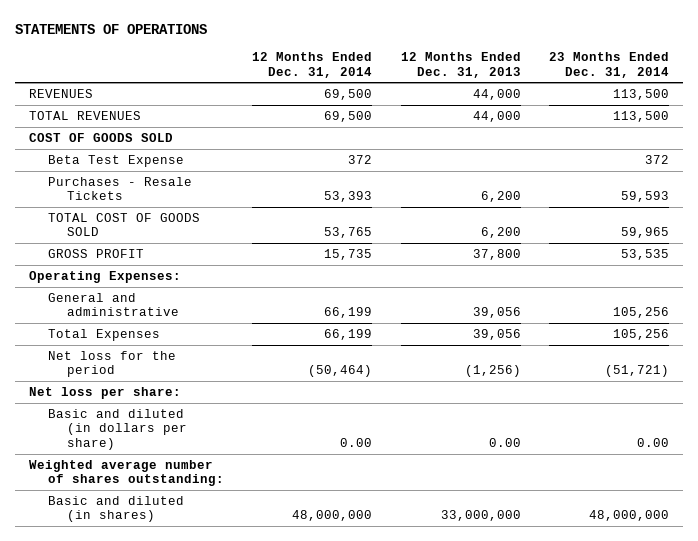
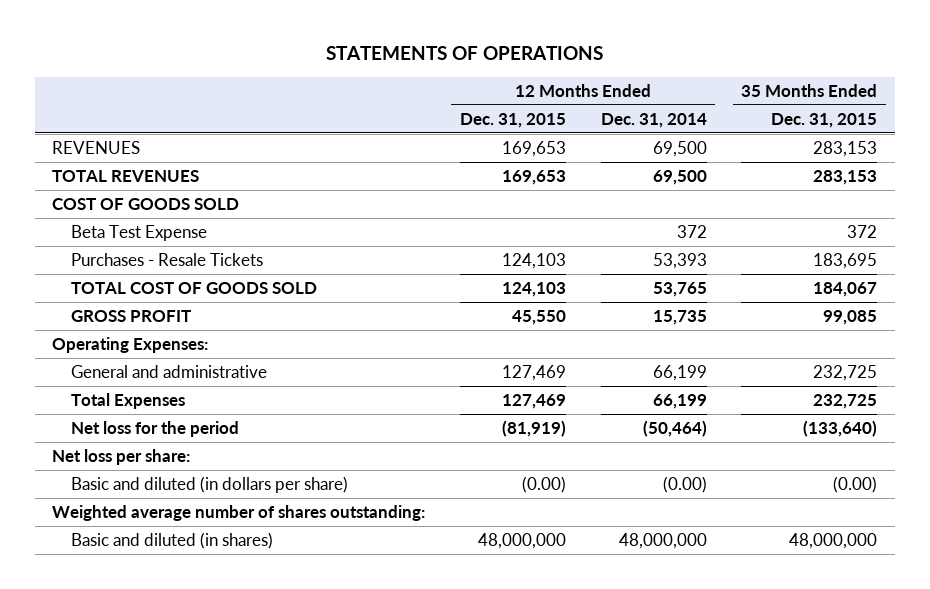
- | 12 Months Ended Dec. 31, 2014 | 12 Months Ended Dec. 31, 2013 | 23 Months Ended Dec. 31, 2014
+ | 12 Months Ended Dec. 31, 2015 | 12 Months Ended Dec. 31, 2014 | 35 Months Ended Dec. 31, 2015
- Basic and diluted (in dollars per share) | 0.00 | 0.00 | 0.00
+ Basic and diluted (in dollars per share) | (0.00) | (0.00) | (0.00)

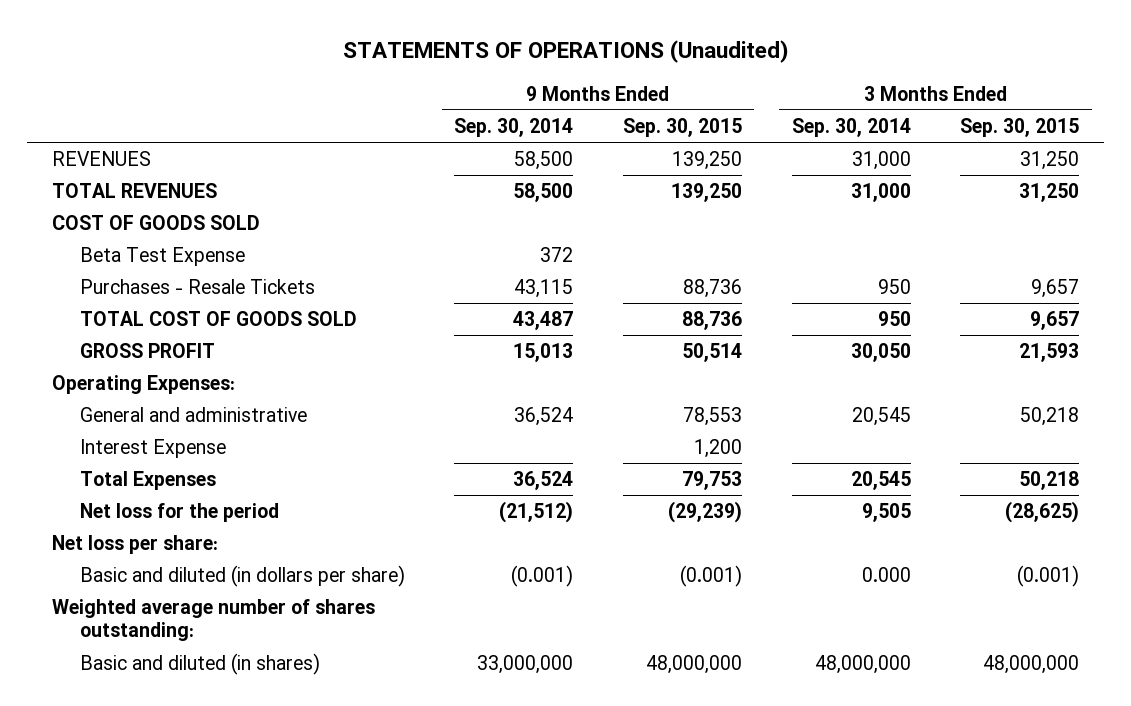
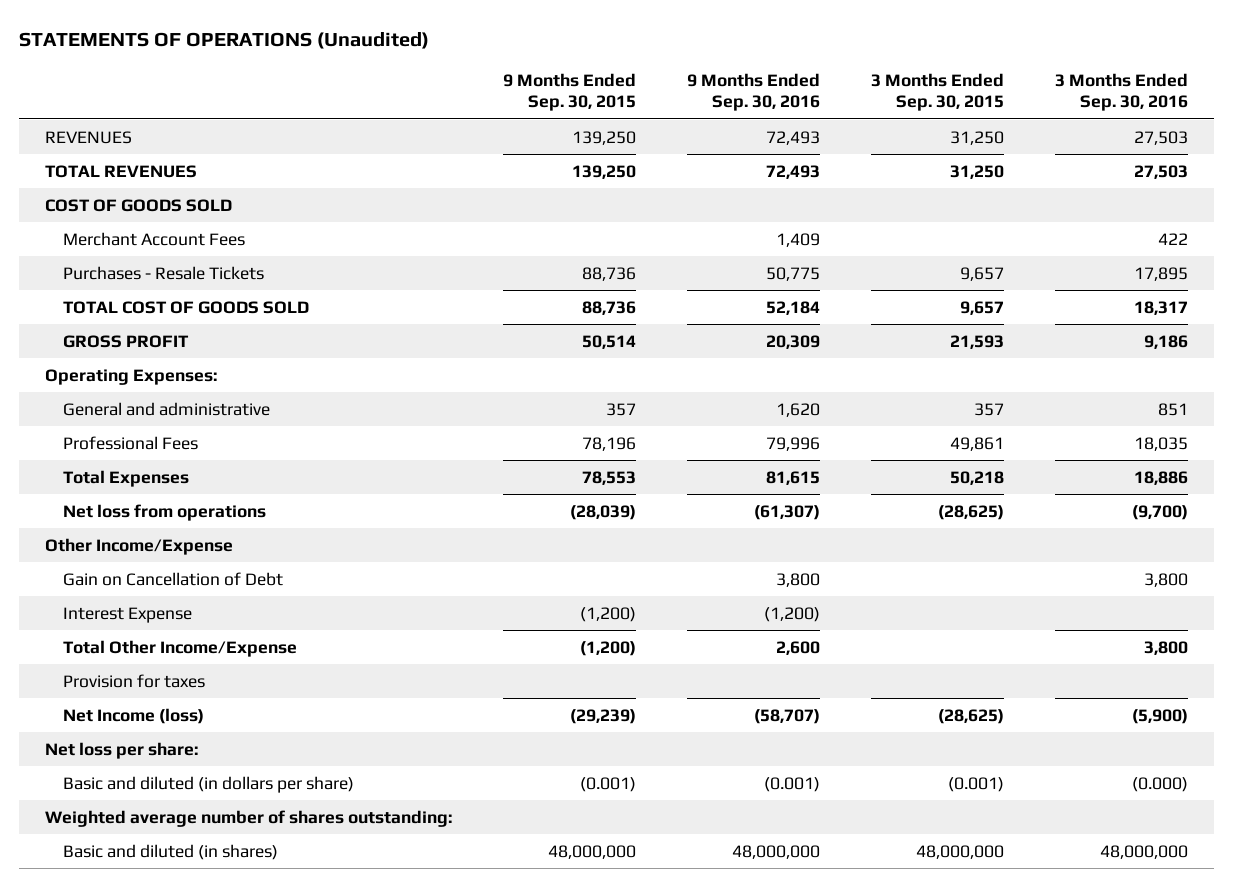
- | 9 Months Ended Sep. 30, 2014 | 9 Months Ended Sep. 30, 2015 | 3 Months Ended Sep. 30, 2014 | 3 Months Ended Sep. 30, 2015
+ | 9 Months Ended Sep. 30, 2015 | 9 Months Ended Sep. 30, 2016 | 3 Months Ended Sep. 30, 2015 | 3 Months Ended Sep. 30, 2016
- Beta Test Expense | 372 | | |
+ Merchant Account Fees | | 1,409 | | 422
- General and administrative | 36,524 | 78,553 | 20,545 | 50,218
- Interest Expense | | 1,200 | |
- Total Expenses | 36,524 | 79,753 | 20,545 | 50,218
- Net loss for the period | (21,512) | (29,239) | 9,505 | (28,625)
+ General and administrative | 357 | 1,620 | 357 | 851
+ Professional Fees | 78,196 | 79,996 | 49,861 | 18,035
+ Total Expenses | 78,553 | 81,615 | 50,218 | 18,886
+ Net loss from operations | (28,039) | (61,307) | (28,625) | (9,700)
+ Other Income/Expense
+ Gain on Cancellation of Debt | | 3,800 | | 3,800
+ Interest Expense | (1,200) | (1,200) | |
+ Total Other Income/Expense | (1,200) | 2,600 | | 3,800
+ Provision for taxes
+ Net Income (loss) | (29,239) | (58,707) | (28,625) | (5,900)

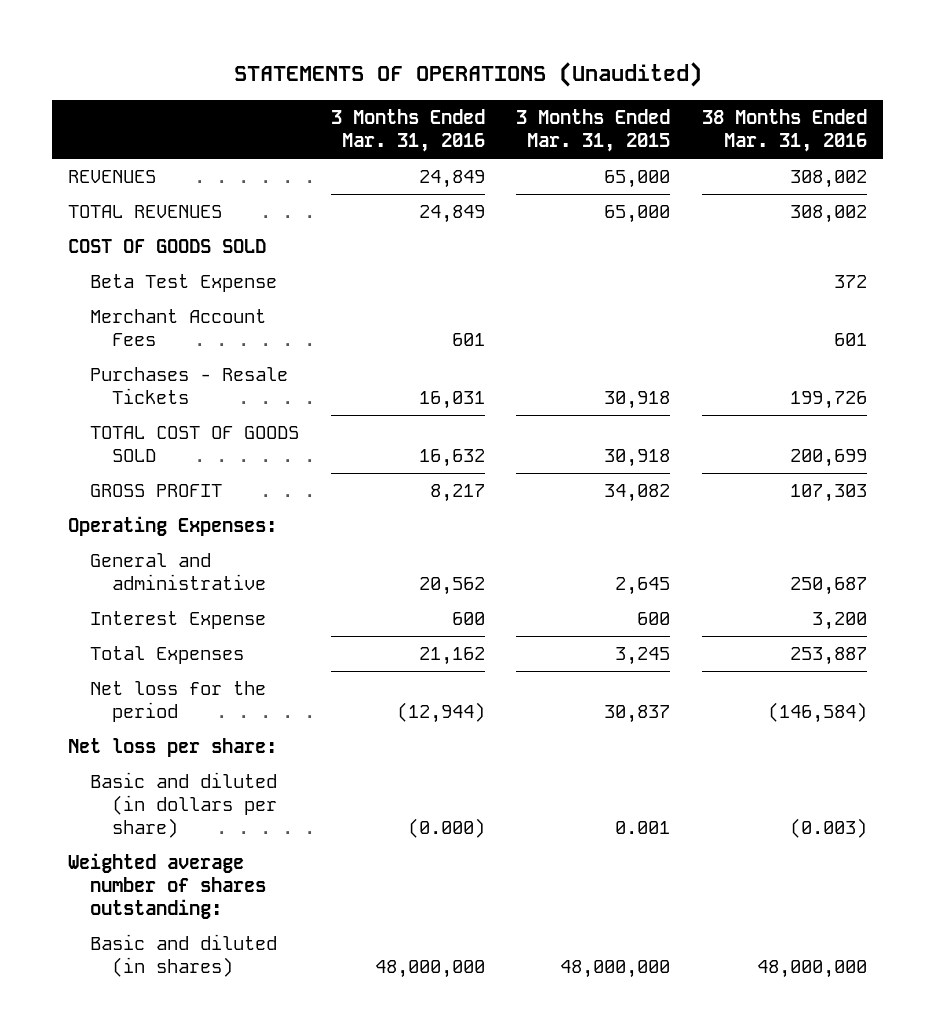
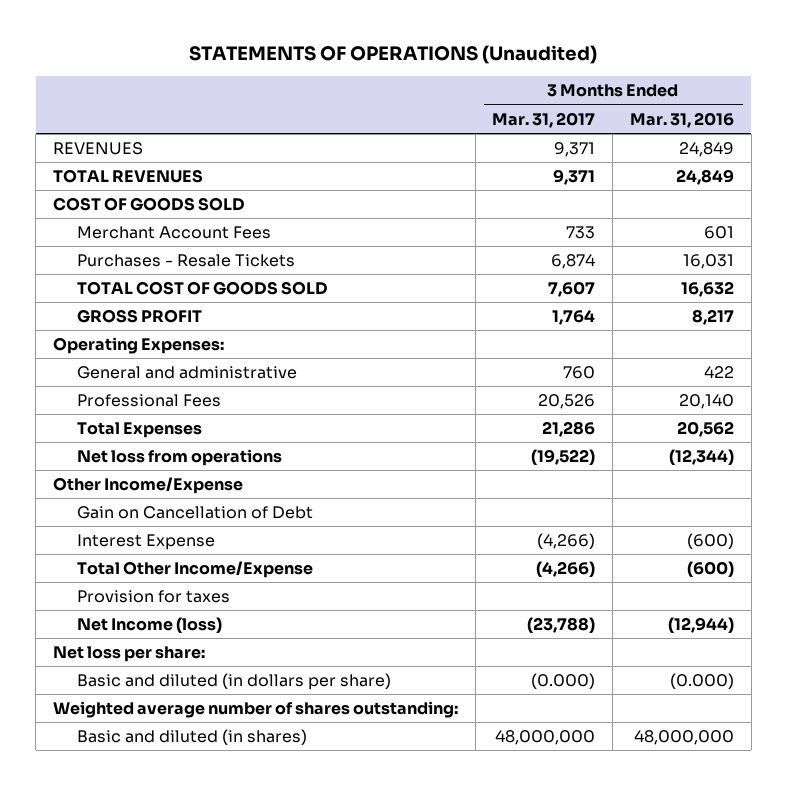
- | 3 Months Ended Mar. 31, 2016 | 3 Months Ended Mar. 31, 2015 | 38 Months Ended Mar. 31, 2016
+ | 3 Months Ended Mar. 31, 2017 | 3 Months Ended Mar. 31, 2016
- Beta Test Expense | | | 372
- General and administrative | 20,562 | 2,645 | 250,687
- Interest Expense | 600 | 600 | 3,200
- Total Expenses | 21,162 | 3,245 | 253,887
- Net loss for the period | (12,944) | 30,837 | (146,584)
+ General and administrative | 760 | 422
+ Professional Fees | 20,526 | 20,140
+ Total Expenses | 21,286 | 20,562
+ Net loss from operations | (19,522) | (12,344)
+ Other Income/Expense
+ Gain on Cancellation of Debt
+ Interest Expense | (4,266) | (600)
+ Total Other Income/Expense | (4,266) | (600)
+ Provision for taxes
+ Net Income (loss) | (23,788) | (12,944)

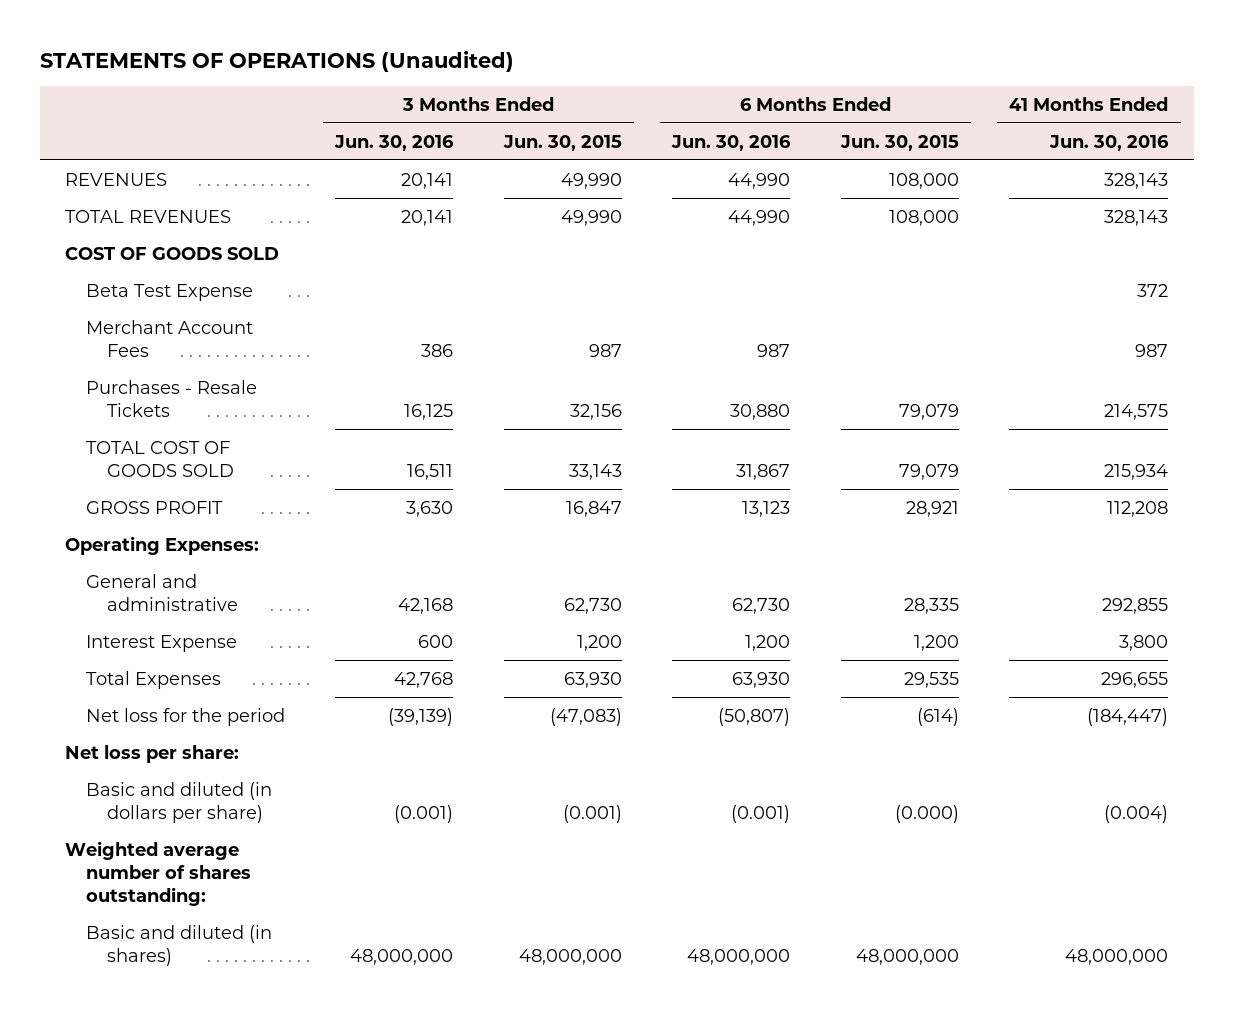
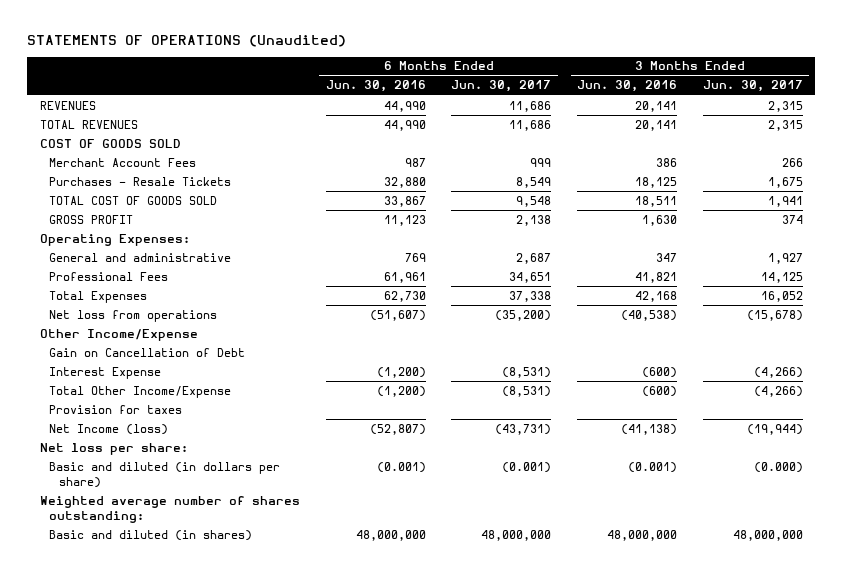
- | 3 Months Ended Jun. 30, 2016 | 3 Months Ended Jun. 30, 2015 | 6 Months Ended Jun. 30, 2016 | 6 Months Ended Jun. 30, 2015 | 41 Months Ended Jun. 30, 2016
+ | 6 Months Ended Jun. 30, 2016 | 6 Months Ended Jun. 30, 2017 | 3 Months Ended Jun. 30, 2016 | 3 Months Ended Jun. 30, 2017
- Beta Test Expense | | | | | 372
- Purchases - Resale Tickets | 16,125 | 32,156 | 30,880 | 79,079 | 214,575
- TOTAL COST OF GOODS SOLD | 16,511 | 33,143 | 31,867 | 79,079 | 215,934
- GROSS PROFIT | 3,630 | 16,847 | 13,123 | 28,921 | 112,208
+ Purchases - Resale Tickets | 32,880 | 8,549 | 18,125 | 1,675
+ TOTAL COST OF GOODS SOLD | 33,867 | 9,548 | 18,511 | 1,941
+ GROSS PROFIT | 11,123 | 2,138 | 1,630 | 374
- General and administrative | 42,168 | 62,730 | 62,730 | 28,335 | 292,855
- Interest Expense | 600 | 1,200 | 1,200 | 1,200 | 3,800
- Total Expenses | 42,768 | 63,930 | 63,930 | 29,535 | 296,655
- Net loss for the period | (39,139) | (47,083) | (50,807) | (614) | (184,447)
+ General and administrative | 769 | 2,687 | 347 | 1,927
+ Professional Fees | 61,961 | 34,651 | 41,821 | 14,125
+ Total Expenses | 62,730 | 37,338 | 42,168 | 16,052
+ Net loss from operations | (51,607) | (35,200) | (40,538) | (15,678)
+ Other Income/Expense
+ Gain on Cancellation of Debt
+ Interest Expense | (1,200) | (8,531) | (600) | (4,266)
+ Total Other Income/Expense | (1,200) | (8,531) | (600) | (4,266)
+ Provision for taxes
+ Net Income (loss) | (52,807) | (43,731) | (41,138) | (19,944)

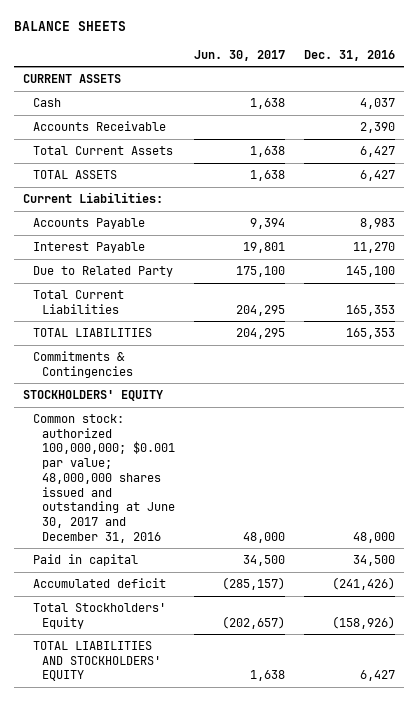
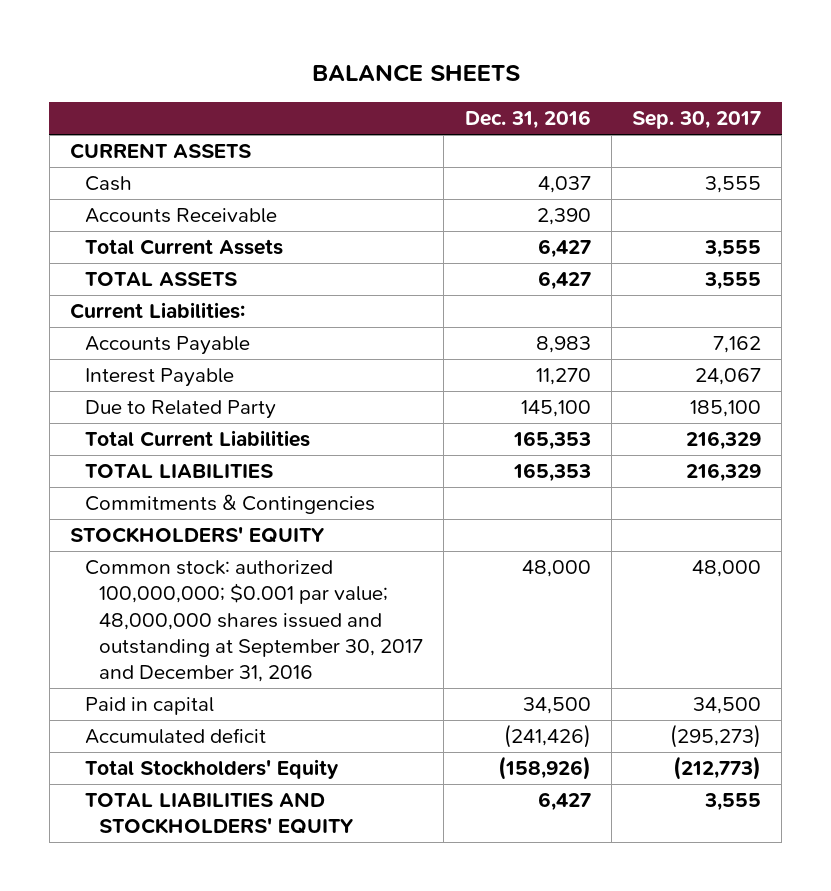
- | Jun. 30, 2017 | Dec. 31, 2016
+ | Dec. 31, 2016 | Sep. 30, 2017
- Common stock: authorized 100,000,000; $0.001 par value; 48,000,000 shares issued and outstanding at June 30, 2017 and December 31, 2016 | 48,000 | 48,000
+ Common stock: authorized 100,000,000; $0.001 par value; 48,000,000 shares issued and outstanding at September 30, 2017 and December 31, 2016 | 48,000 | 48,000

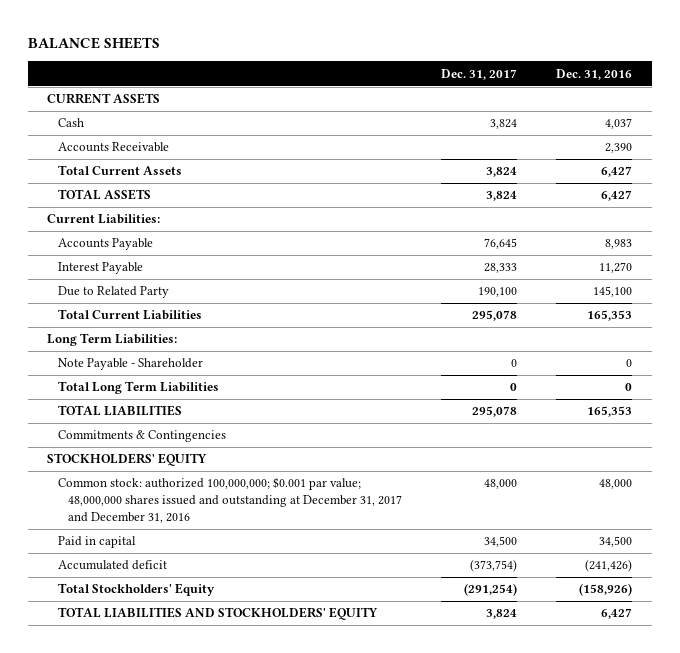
- | Dec. 31, 2016 | Sep. 30, 2017
+ | Dec. 31, 2017 | Dec. 31, 2016
+ Long Term Liabilities:
+ Note Payable - Shareholder | 0 | 0
+ Total Long Term Liabilities | 0 | 0
- Common stock: authorized 100,000,000; $0.001 par value; 48,000,000 shares issued and outstanding at September 30, 2017 and December 31, 2016 | 48,000 | 48,000
+ Common stock: authorized 100,000,000; $0.001 par value; 48,000,000 shares issued and outstanding at December 31, 2017 and December 31, 2016 | 48,000 | 48,000

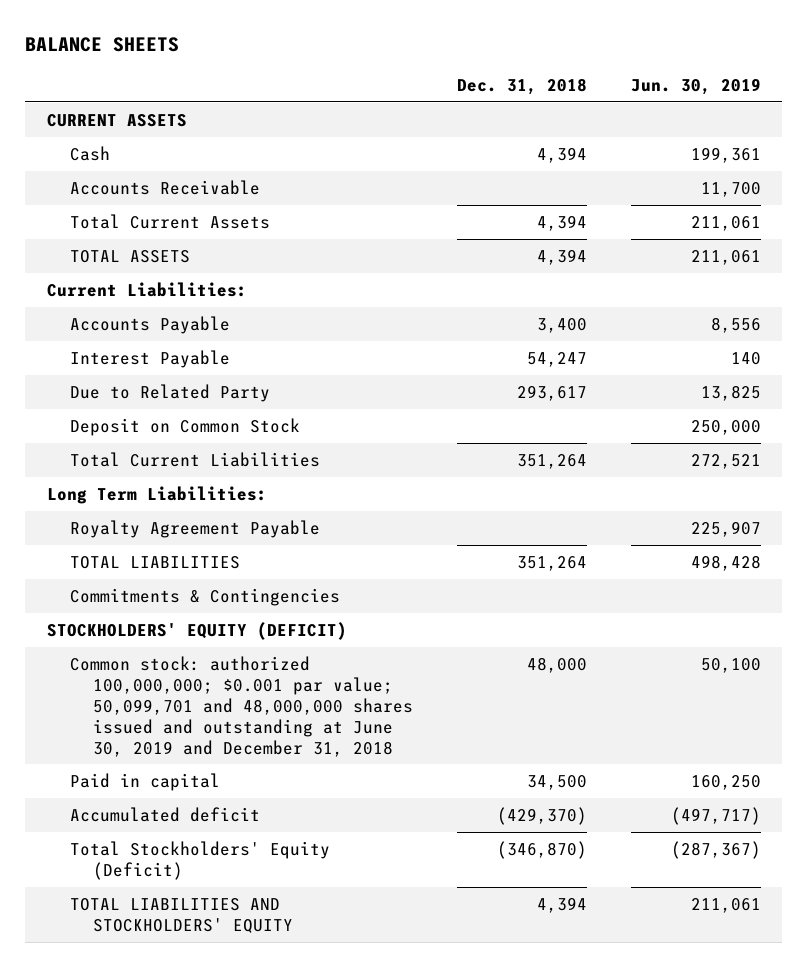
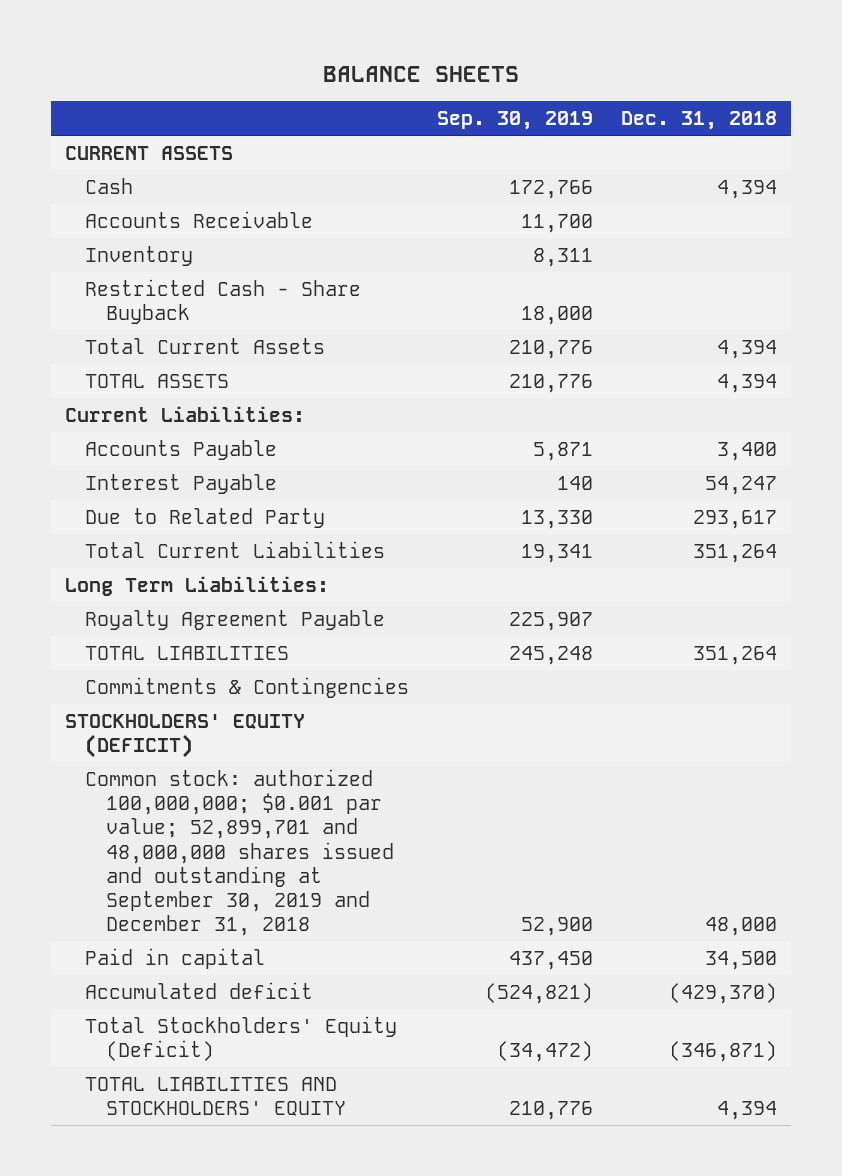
- | Dec. 31, 2018 | Jun. 30, 2019
+ | Sep. 30, 2019 | Dec. 31, 2018
+ Inventory | 8,311 |
+ Restricted Cash - Share Buyback | 18,000 |
- Deposit on Common Stock | | 250,000
- Common stock: authorized 100,000,000; $0.001 par value; 50,099,701 and 48,000,000 shares issued and outstanding at June 30, 2019 and December 31, 2018 | 48,000 | 50,100
+ Common stock: authorized 100,000,000; $0.001 par value; 52,899,701 and 48,000,000 shares issued and outstanding at September 30, 2019 and December 31, 2018 | 52,900 | 48,000
- Total Stockholders' Equity (Deficit) | (346,870) | (287,367)
+ Total Stockholders' Equity (Deficit) | (34,472) | (346,871)

